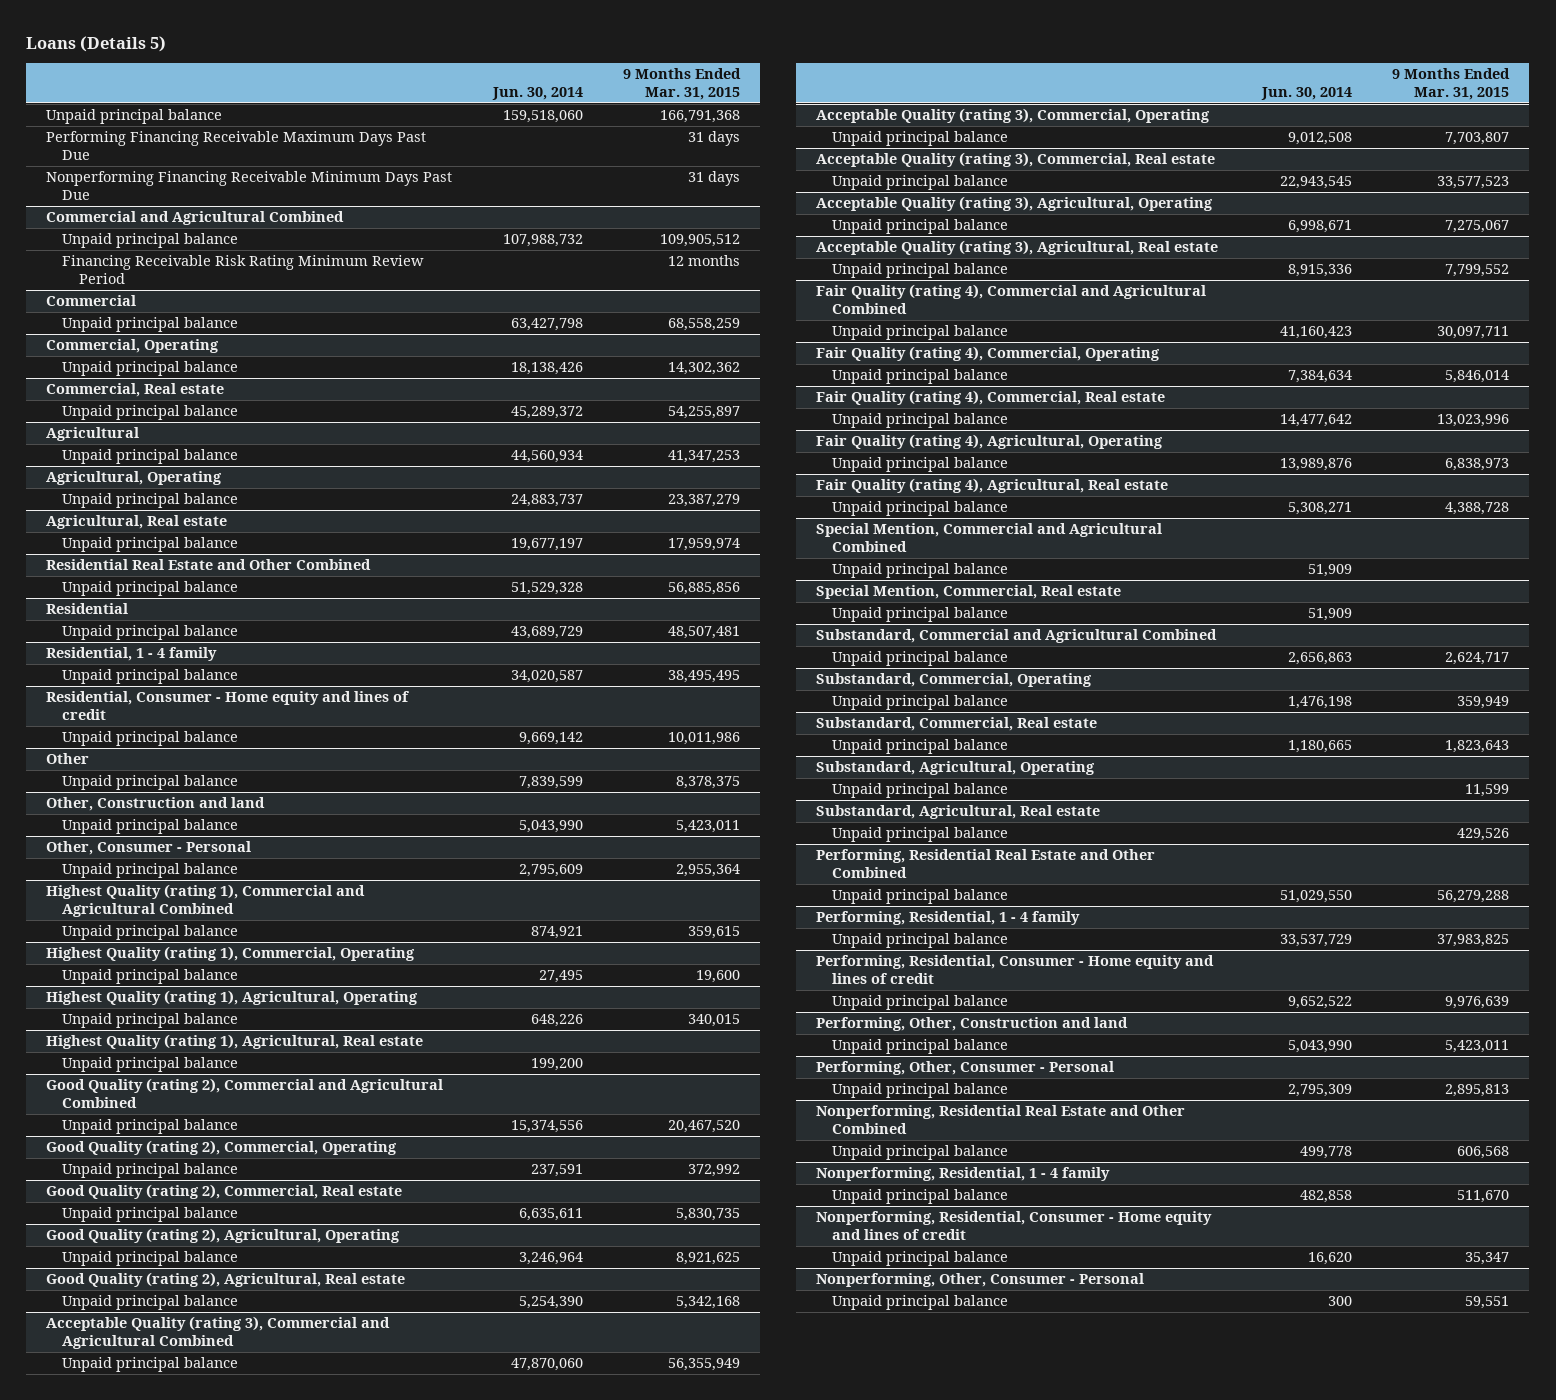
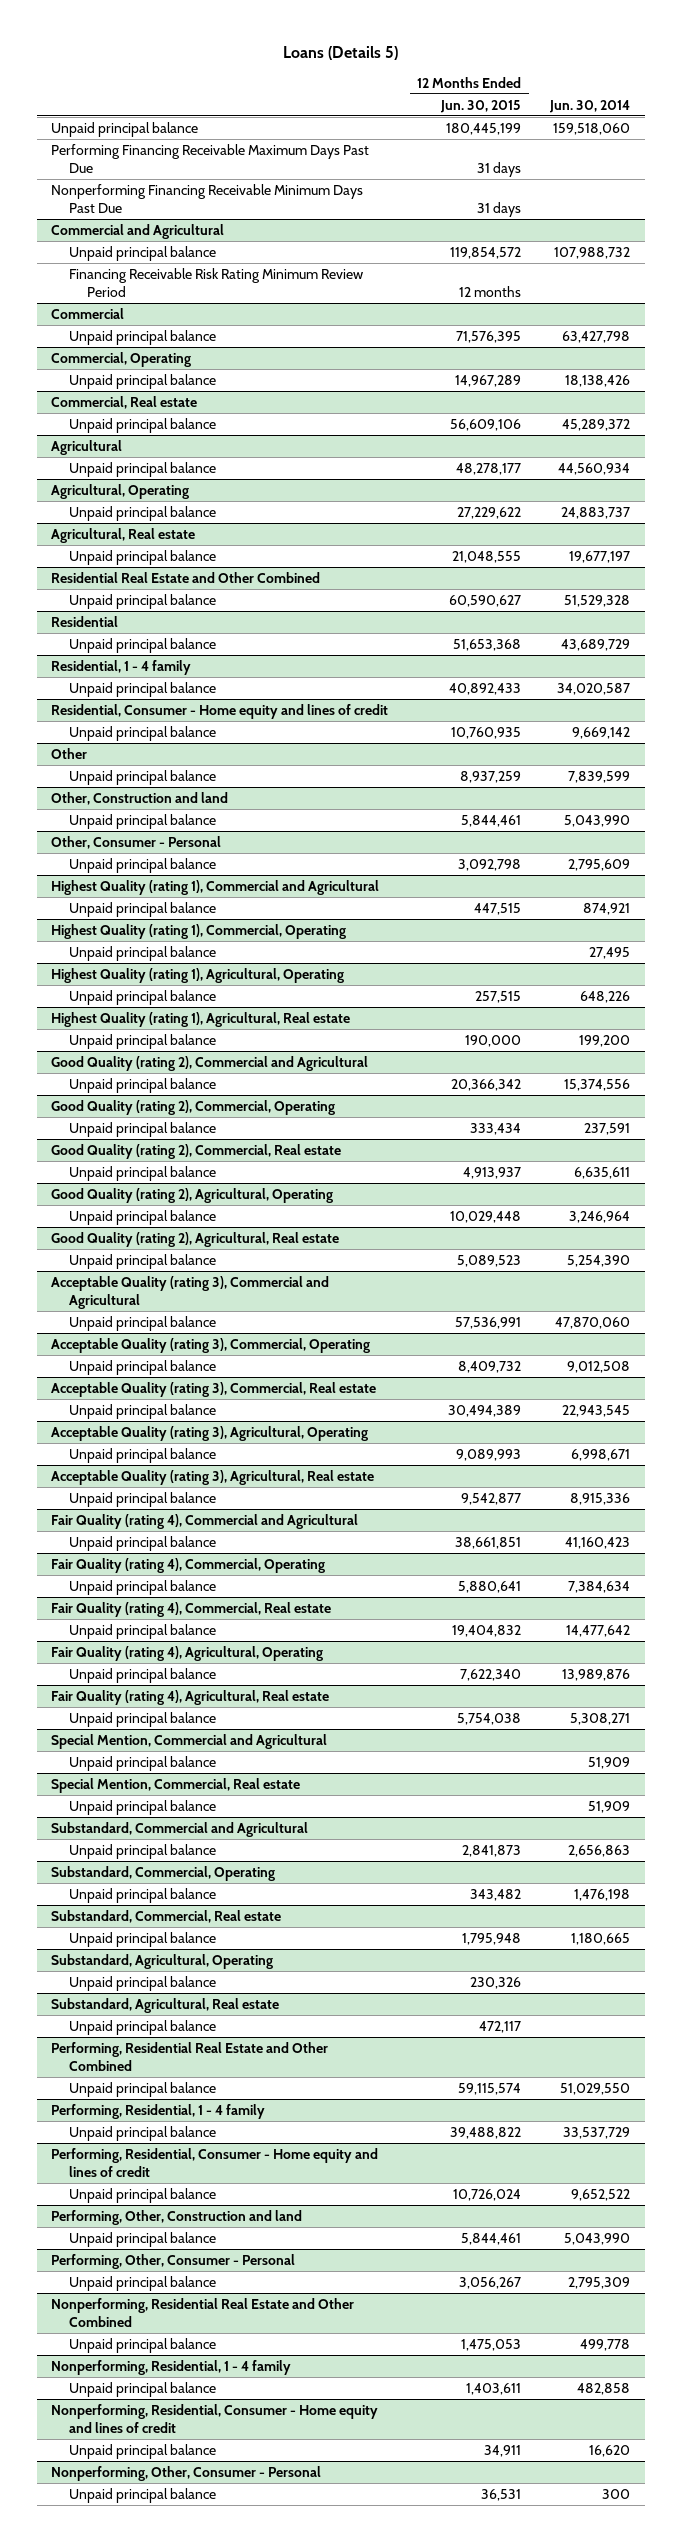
- | Jun. 30, 2014 | 9 Months Ended Mar. 31, 2015
+ | 12 Months Ended Jun. 30, 2015 | Jun. 30, 2014
- Commercial and Agricultural Combined
+ Commercial and Agricultural
- Highest Quality (rating 1), Commercial and Agricultural Combined
+ Highest Quality (rating 1), Commercial and Agricultural
- Good Quality (rating 2), Commercial and Agricultural Combined
+ Good Quality (rating 2), Commercial and Agricultural
- Acceptable Quality (rating 3), Commercial and Agricultural Combined
+ Acceptable Quality (rating 3), Commercial and Agricultural
- Fair Quality (rating 4), Commercial and Agricultural Combined
+ Fair Quality (rating 4), Commercial and Agricultural
- Special Mention, Commercial and Agricultural Combined
+ Special Mention, Commercial and Agricultural
- Substandard, Commercial and Agricultural Combined
+ Substandard, Commercial and Agricultural

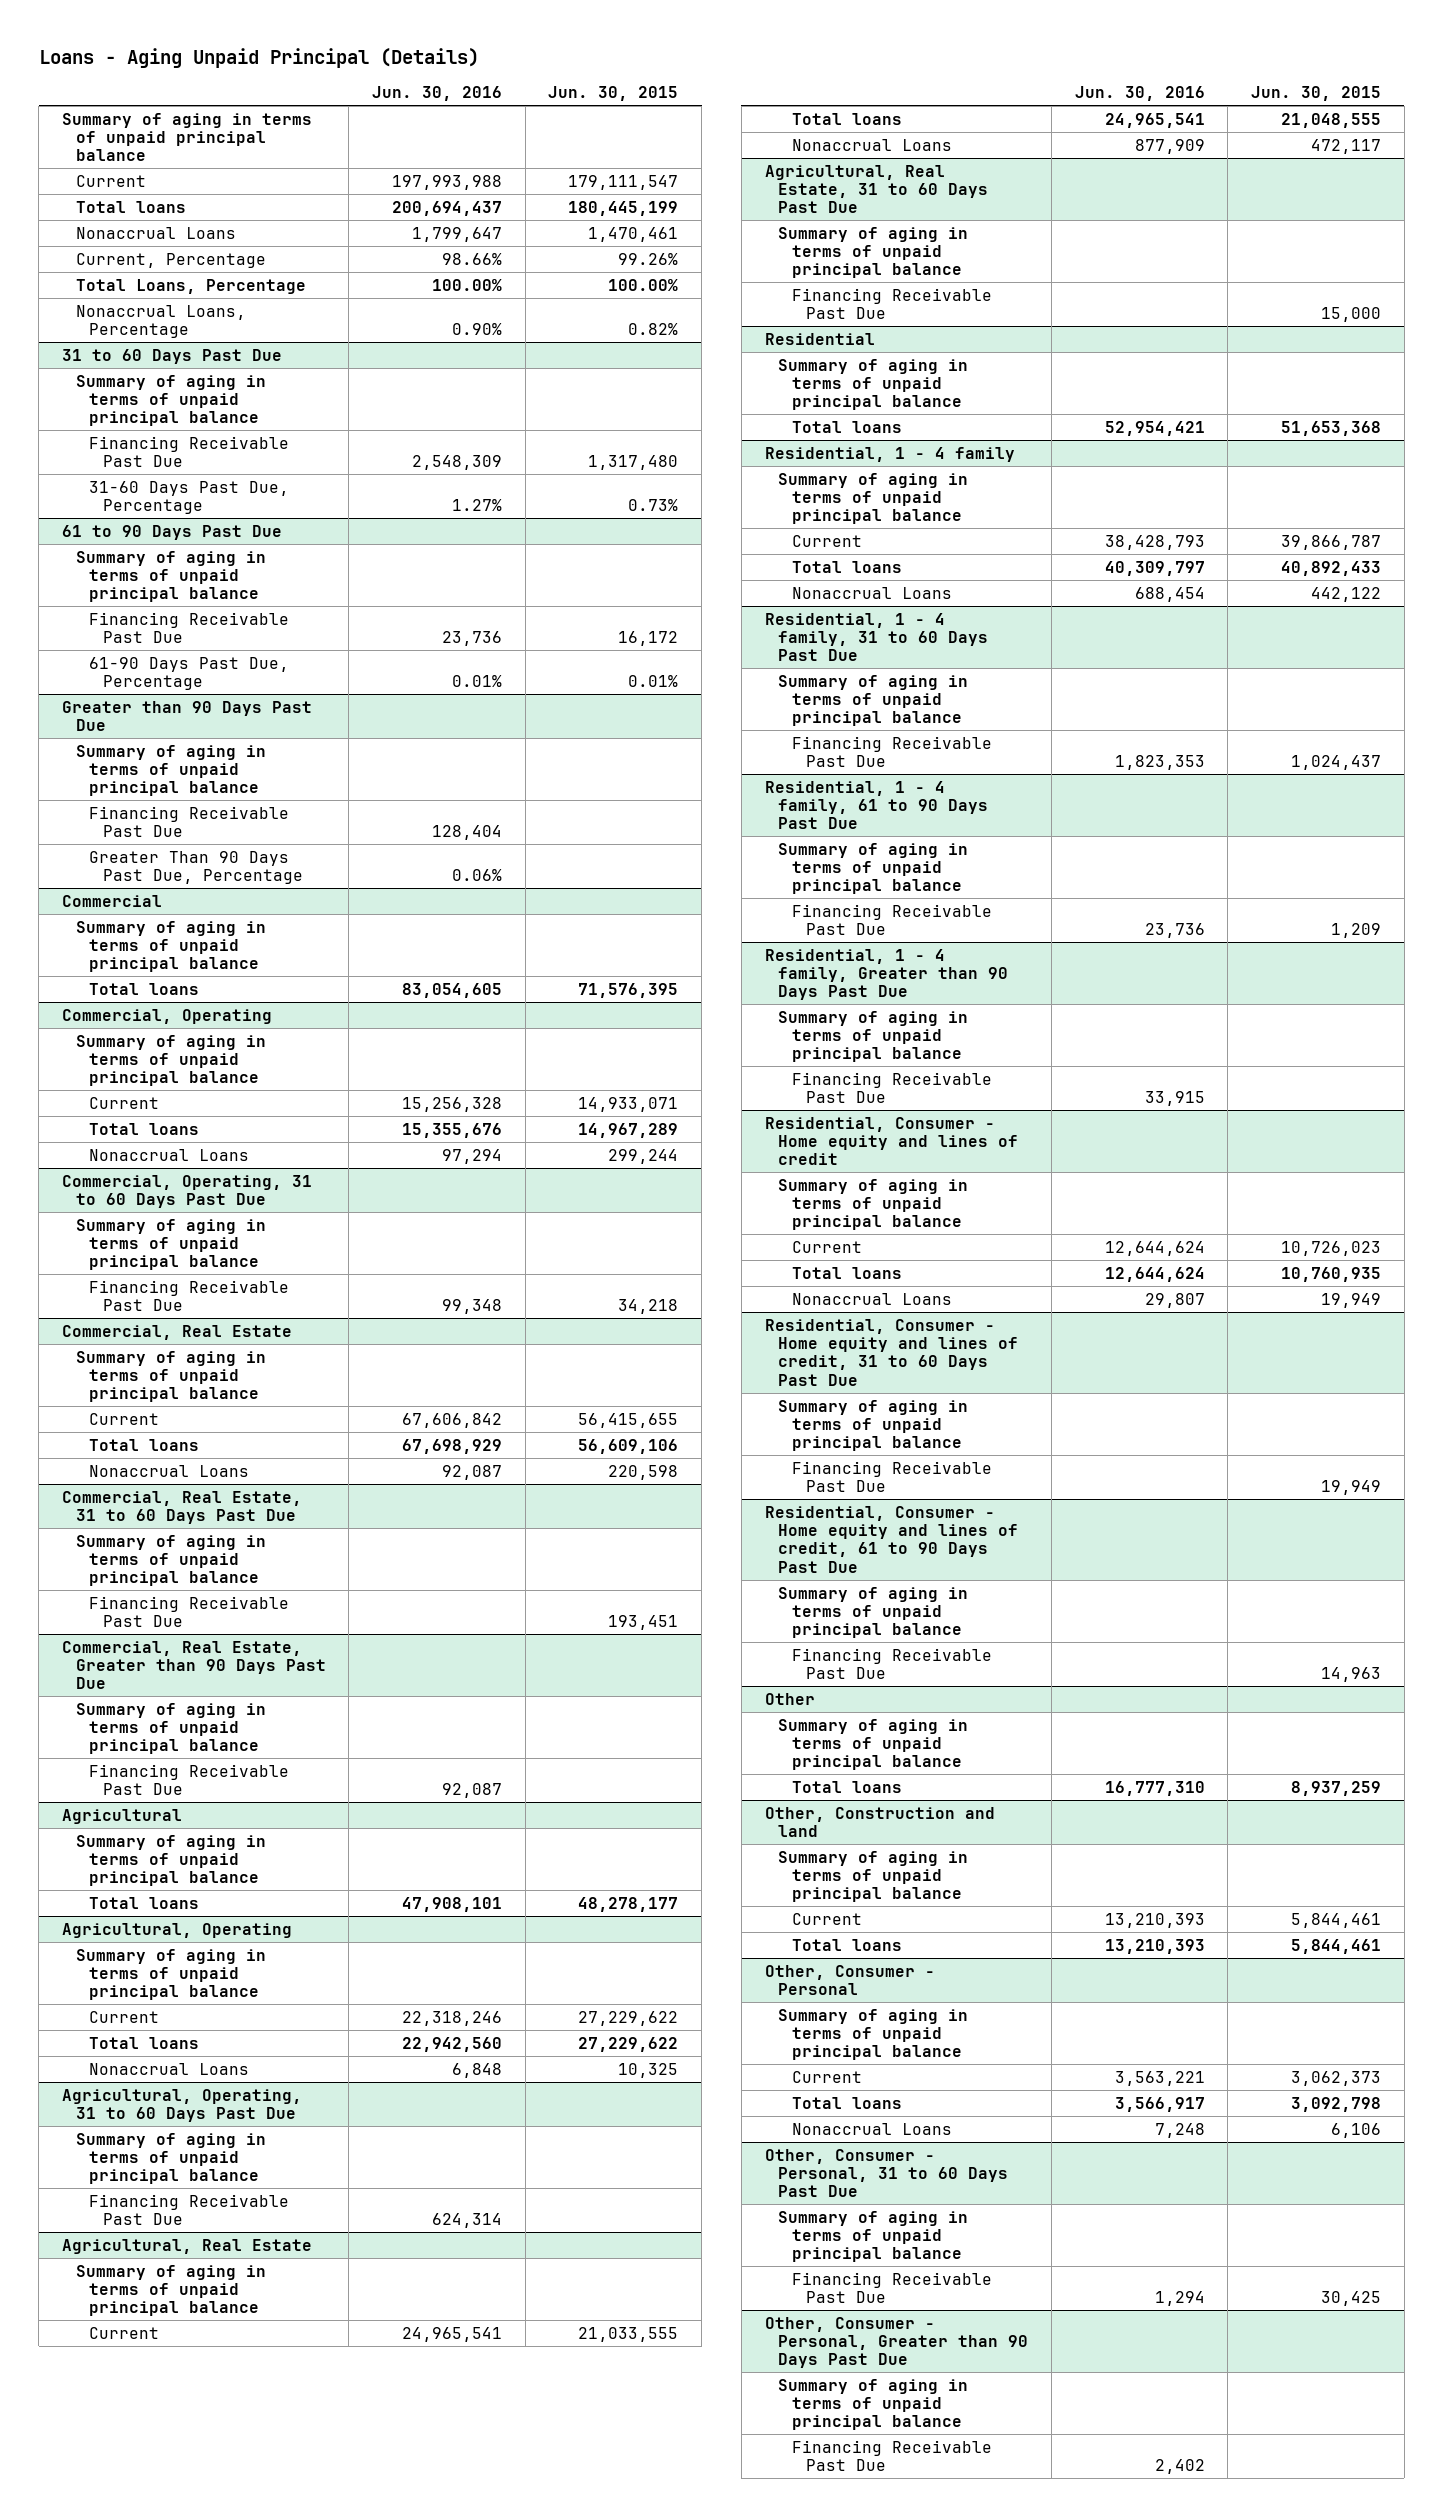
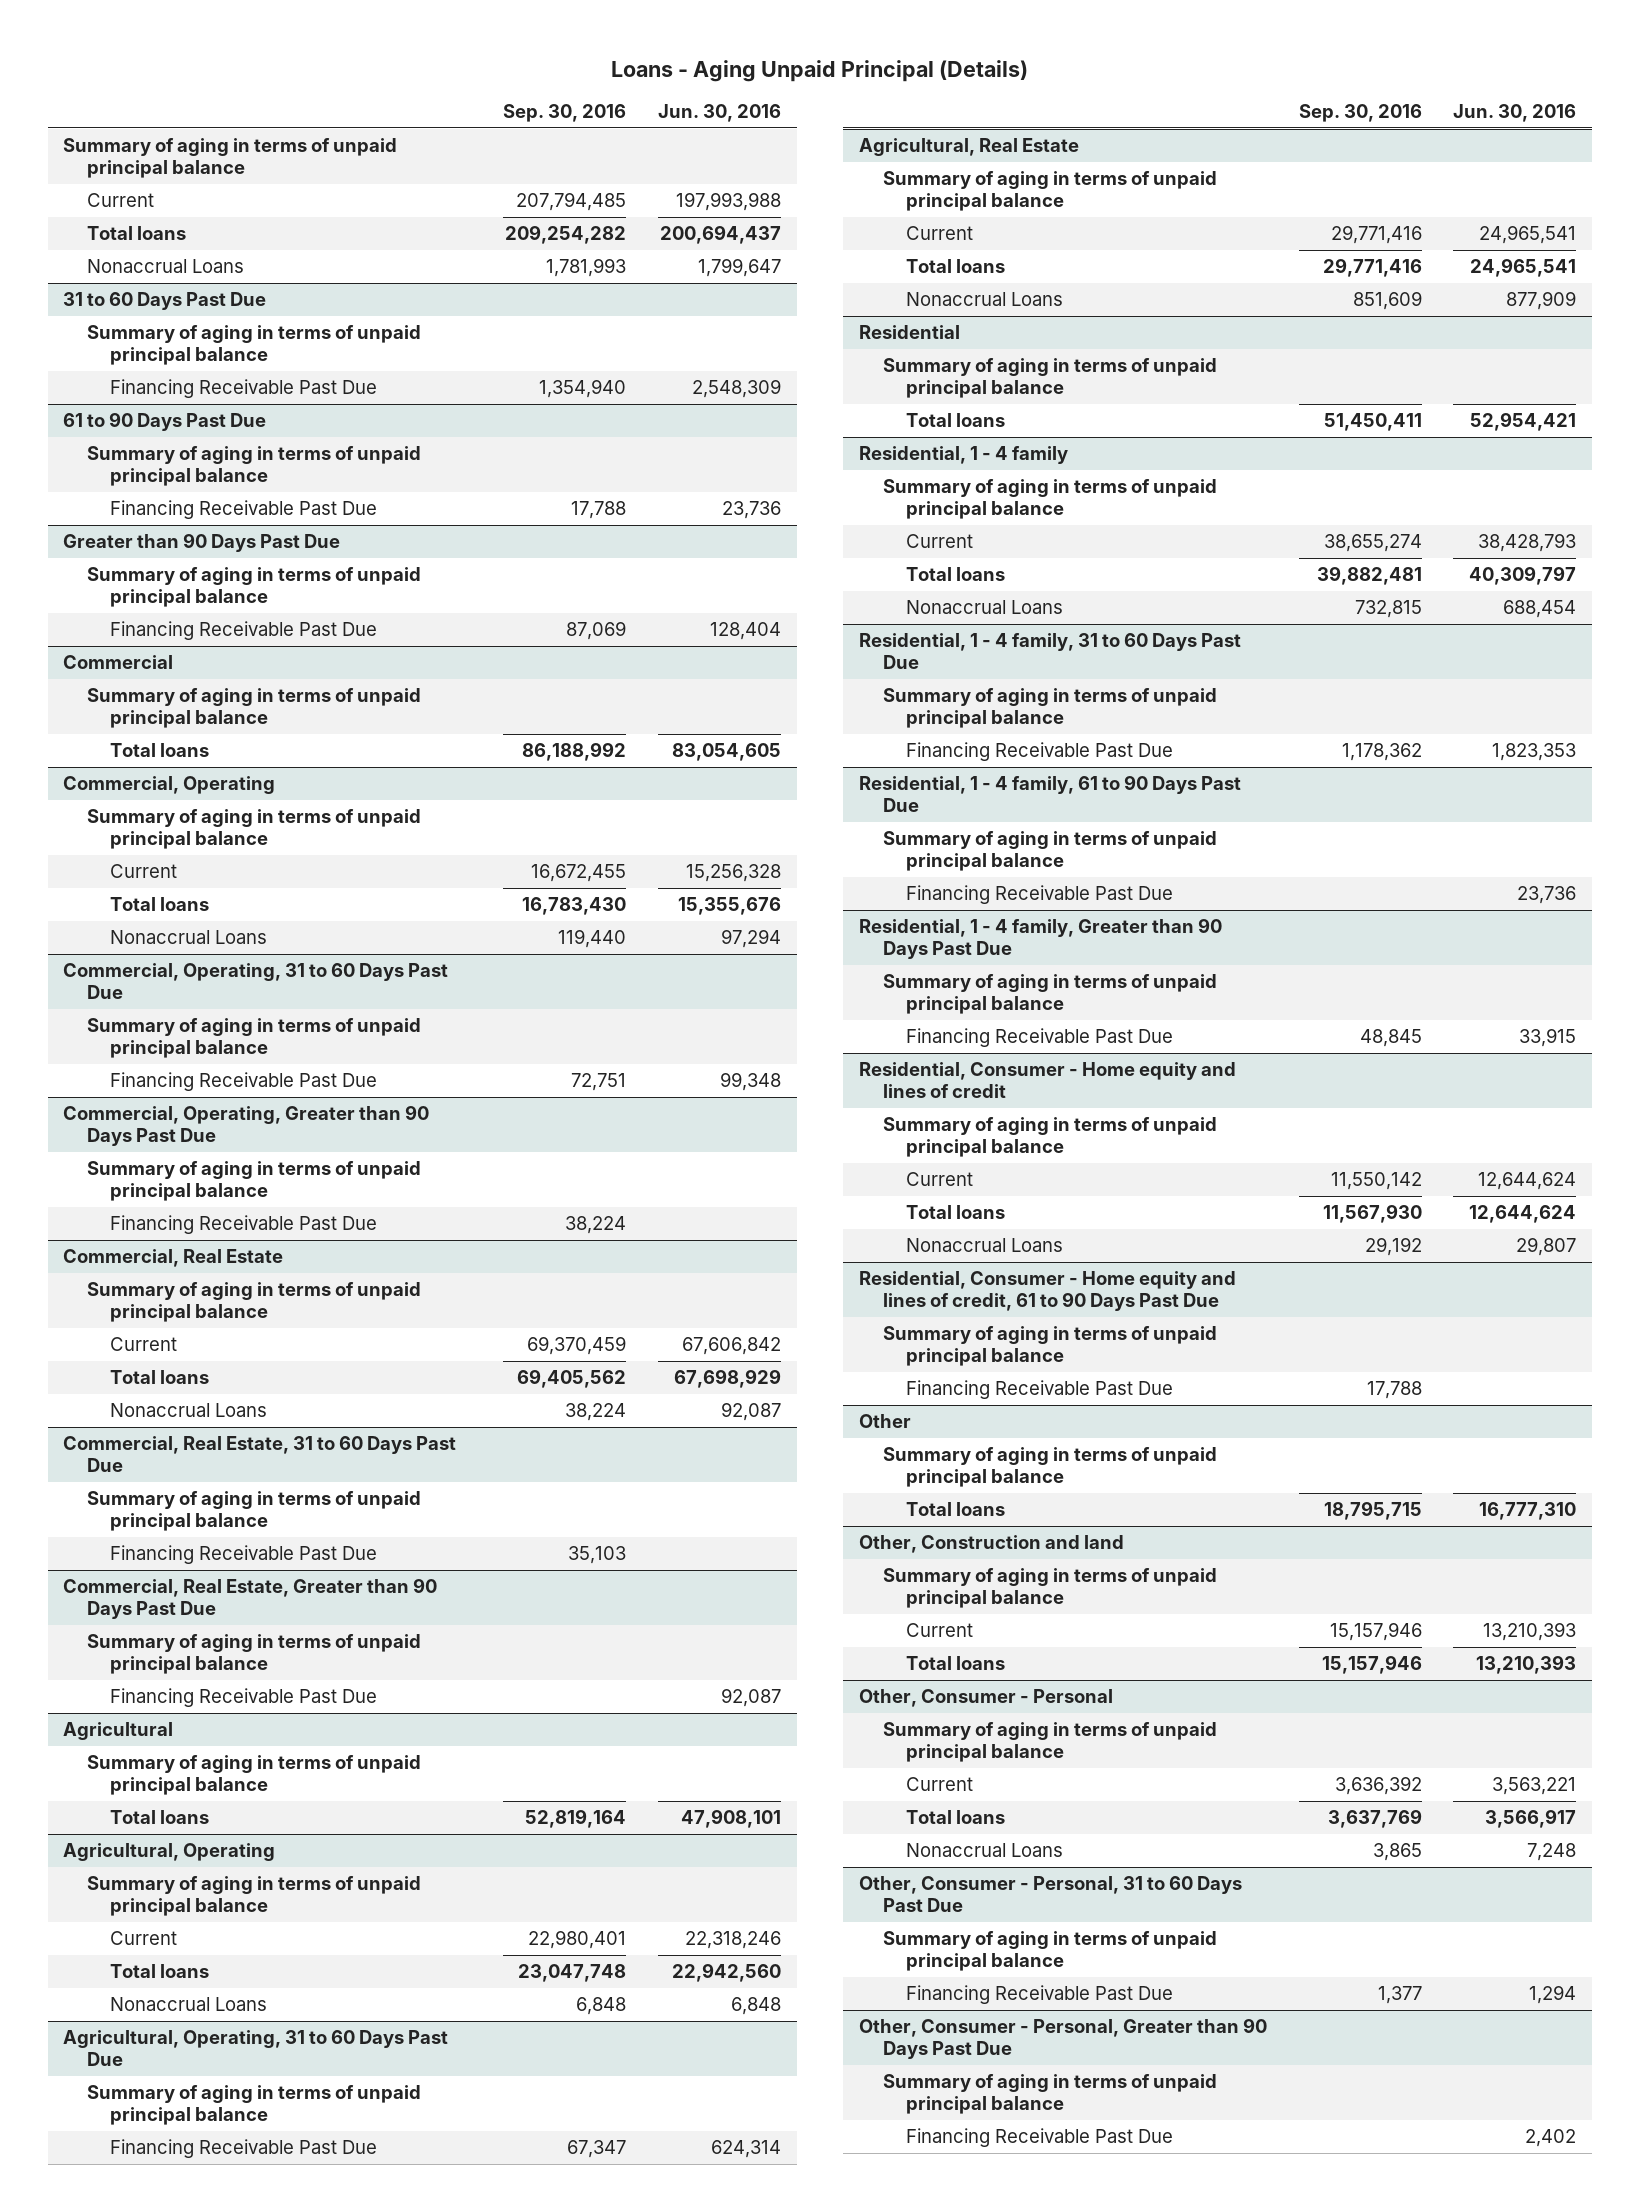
- | Jun. 30, 2016 | Jun. 30, 2015
+ | Sep. 30, 2016 | Jun. 30, 2016
- Current, Percentage | 98.66% | 99.26%
- Total Loans, Percentage | 100.00% | 100.00%
- Nonaccrual Loans, Percentage | 0.90% | 0.82%
@ 31 to 60 Days Past Due
- 31-60 Days Past Due, Percentage | 1.27% | 0.73%
@ 61 to 90 Days Past Due
- 61-90 Days Past Due, Percentage | 0.01% | 0.01%
@ Greater than 90 Days Past Due
- Greater Than 90 Days Past Due, Percentage | 0.06% |
+ Commercial, Operating, Greater than 90 Days Past Due
+ Summary of aging in terms of unpaid principal balance
+ Financing Receivable Past Due | 38,224 |
- Agricultural, Real Estate, 31 to 60 Days Past Due
- Summary of aging in terms of unpaid principal balance
- Financing Receivable Past Due | | 15,000
- Residential, Consumer - Home equity and lines of credit, 31 to 60 Days Past Due
- Summary of aging in terms of unpaid principal balance
- Financing Receivable Past Due | | 19,949

